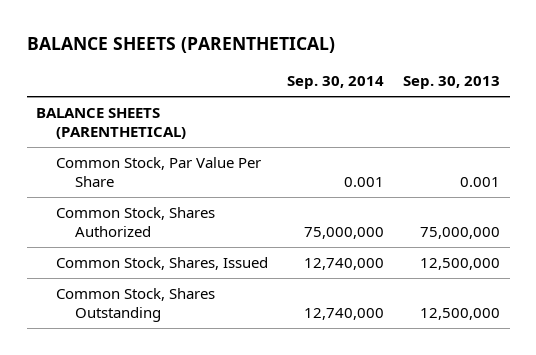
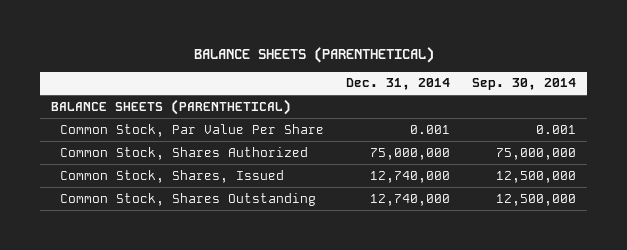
- | Sep. 30, 2014 | Sep. 30, 2013
+ | Dec. 31, 2014 | Sep. 30, 2014
- Common Stock, Shares, Issued | 12,740,000 | 12,500,000
- Common Stock, Shares Outstanding | 12,740,000 | 12,500,000
+ Common Stock, Shares, Issued | 12,740,000 | 12,500,000
+ Common Stock, Shares Outstanding | 12,740,000 | 12,500,000

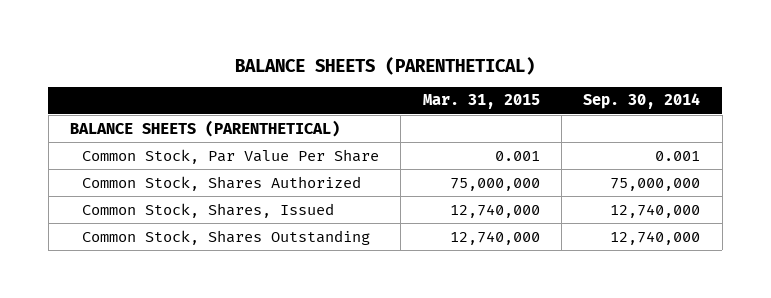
- | Dec. 31, 2014 | Sep. 30, 2014
+ | Mar. 31, 2015 | Sep. 30, 2014
- Common Stock, Shares, Issued | 12,740,000 | 12,500,000
- Common Stock, Shares Outstanding | 12,740,000 | 12,500,000
+ Common Stock, Shares, Issued | 12,740,000 | 12,740,000
+ Common Stock, Shares Outstanding | 12,740,000 | 12,740,000

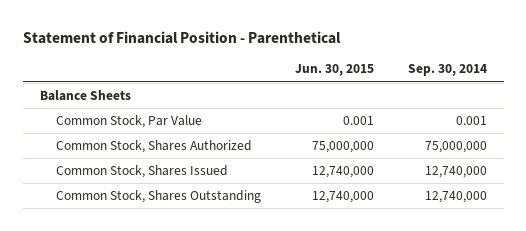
- BALANCE SHEETS (PARENTHETICAL)
+ Statement of Financial Position - Parenthetical
- | Mar. 31, 2015 | Sep. 30, 2014
+ | Jun. 30, 2015 | Sep. 30, 2014
- BALANCE SHEETS (PARENTHETICAL)
- Common Stock, Par Value Per Share | 0.001 | 0.001
+ Balance Sheets
+ Common Stock, Par Value | 0.001 | 0.001
- Common Stock, Shares, Issued | 12,740,000 | 12,740,000
+ Common Stock, Shares Issued | 12,740,000 | 12,740,000

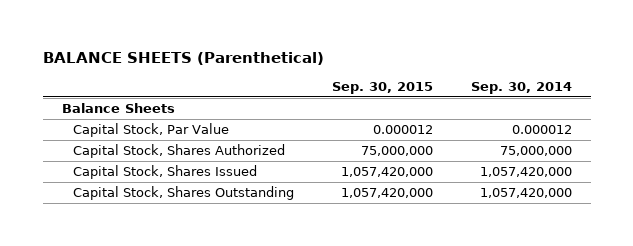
- Statement of Financial Position - Parenthetical
+ BALANCE SHEETS (Parenthetical)
- | Jun. 30, 2015 | Sep. 30, 2014
+ | Sep. 30, 2015 | Sep. 30, 2014
- Common Stock, Par Value | 0.001 | 0.001
- Common Stock, Shares Authorized | 75,000,000 | 75,000,000
- Common Stock, Shares Issued | 12,740,000 | 12,740,000
- Common Stock, Shares Outstanding | 12,740,000 | 12,740,000
+ Capital Stock, Par Value | 0.000012 | 0.000012
+ Capital Stock, Shares Authorized | 75,000,000 | 75,000,000
+ Capital Stock, Shares Issued | 1,057,420,000 | 1,057,420,000
+ Capital Stock, Shares Outstanding | 1,057,420,000 | 1,057,420,000

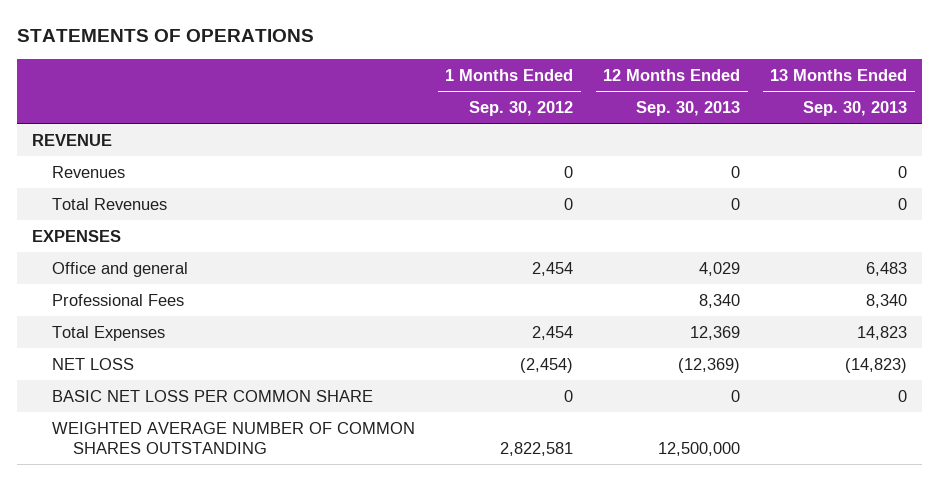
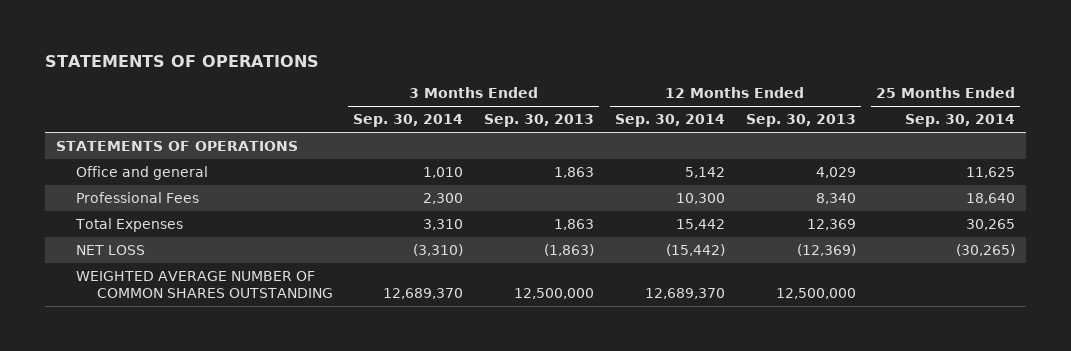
- | 1 Months Ended Sep. 30, 2012 | 12 Months Ended Sep. 30, 2013 | 13 Months Ended Sep. 30, 2013
+ | 3 Months Ended Sep. 30, 2014 | 3 Months Ended Sep. 30, 2013 | 12 Months Ended Sep. 30, 2014 | 12 Months Ended Sep. 30, 2013 | 25 Months Ended Sep. 30, 2014
- REVENUE
- Revenues | 0 | 0 | 0
- Total Revenues | 0 | 0 | 0
- EXPENSES
+ STATEMENTS OF OPERATIONS
- BASIC NET LOSS PER COMMON SHARE | 0 | 0 | 0

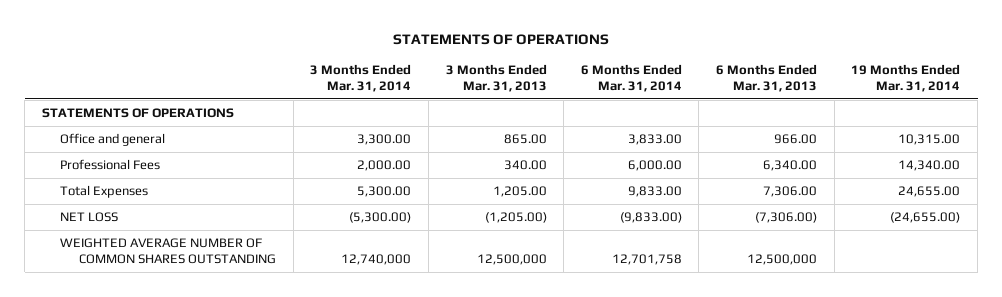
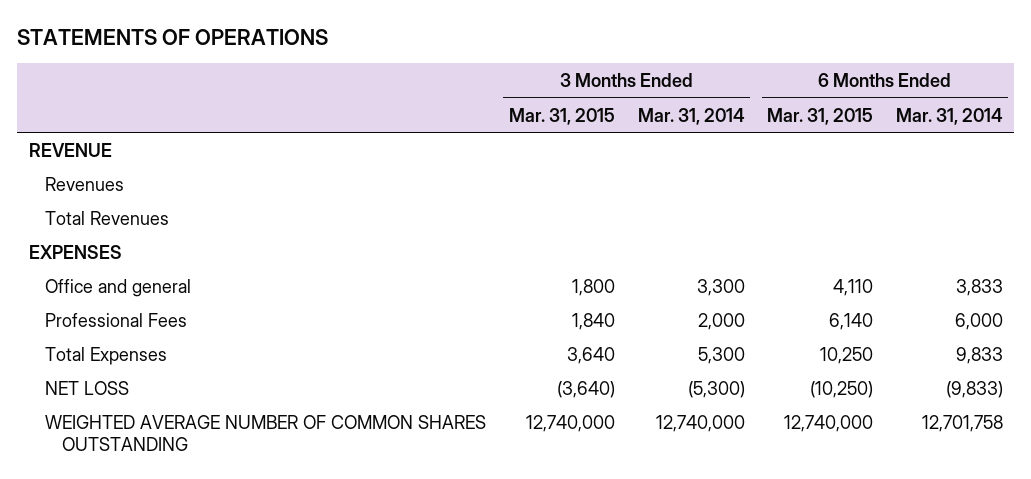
- | 3 Months Ended Mar. 31, 2014 | 3 Months Ended Mar. 31, 2013 | 6 Months Ended Mar. 31, 2014 | 6 Months Ended Mar. 31, 2013 | 19 Months Ended Mar. 31, 2014
+ | 3 Months Ended Mar. 31, 2015 | 3 Months Ended Mar. 31, 2014 | 6 Months Ended Mar. 31, 2015 | 6 Months Ended Mar. 31, 2014
- STATEMENTS OF OPERATIONS
- Office and general | 3,300.00 | 865.00 | 3,833.00 | 966.00 | 10,315.00
- Professional Fees | 2,000.00 | 340.00 | 6,000.00 | 6,340.00 | 14,340.00
- Total Expenses | 5,300.00 | 1,205.00 | 9,833.00 | 7,306.00 | 24,655.00
- NET LOSS | (5,300.00) | (1,205.00) | (9,833.00) | (7,306.00) | (24,655.00)
+ REVENUE
+ Revenues
+ Total Revenues
+ EXPENSES
+ Office and general | 1,800 | 3,300 | 4,110 | 3,833
+ Professional Fees | 1,840 | 2,000 | 6,140 | 6,000
+ Total Expenses | 3,640 | 5,300 | 10,250 | 9,833
+ NET LOSS | (3,640) | (5,300) | (10,250) | (9,833)

